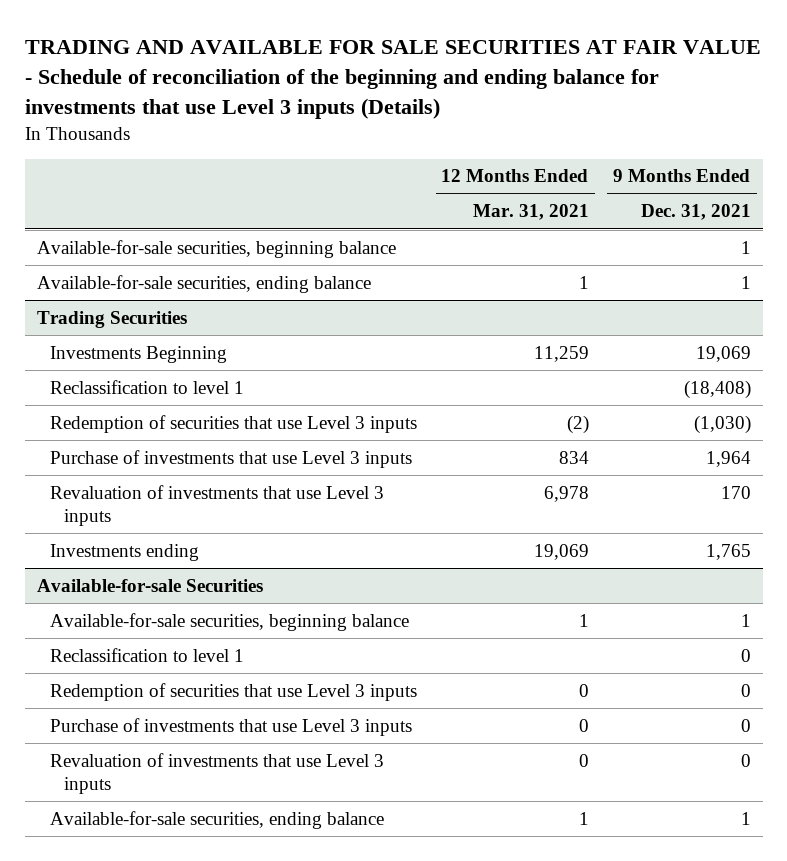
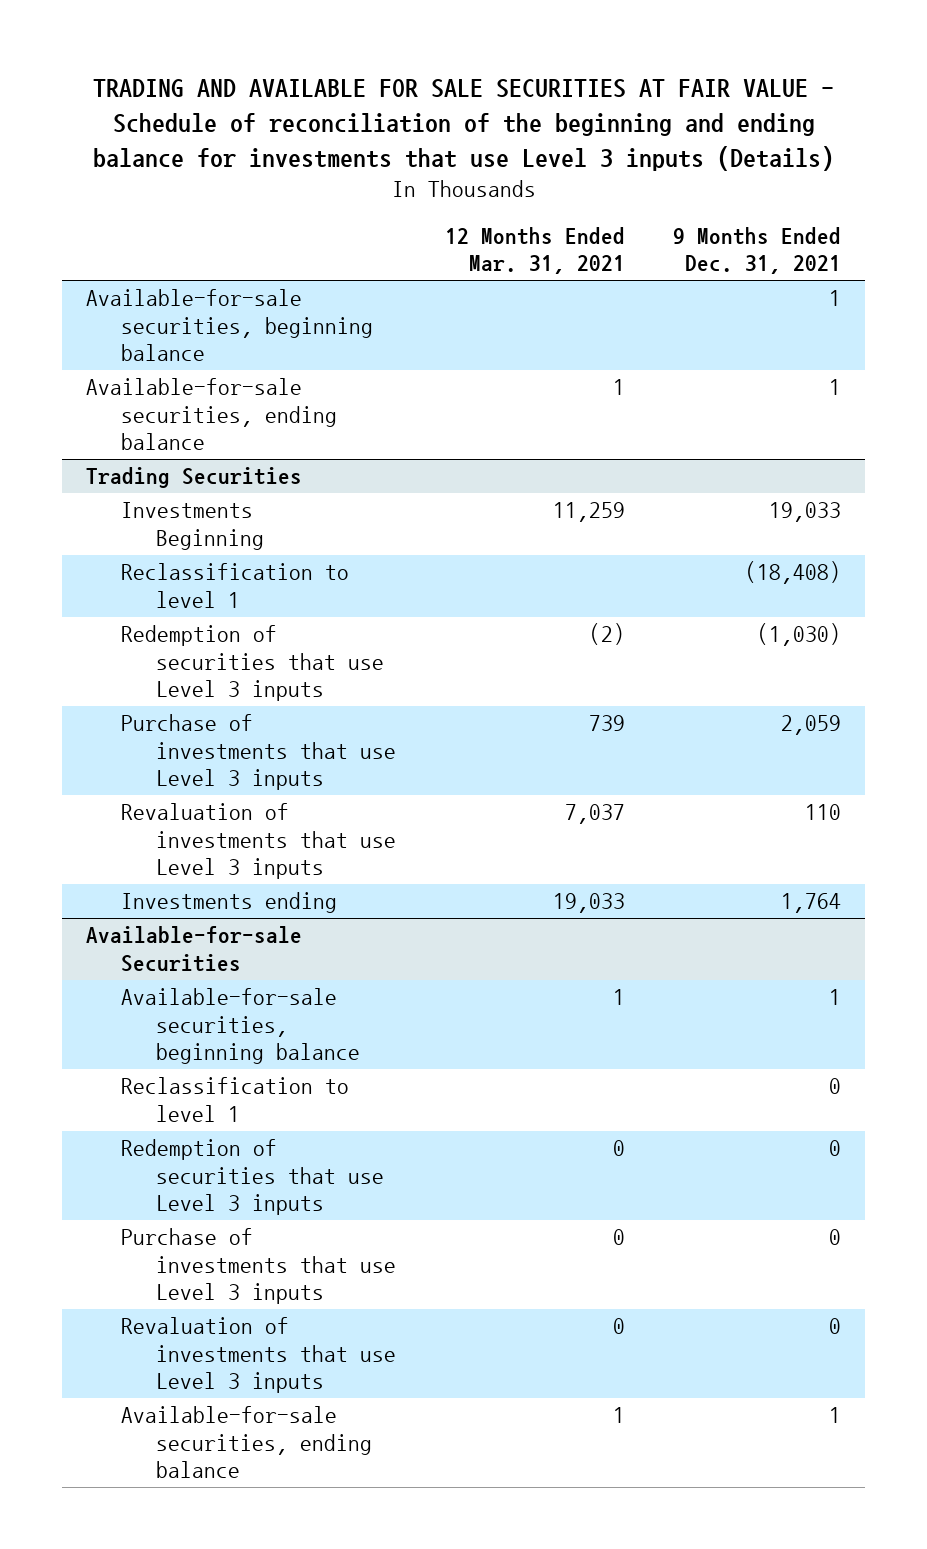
@ Trading Securities
- Investments Beginning | 11,259 | 19,069
+ Investments Beginning | 11,259 | 19,033
- Purchase of investments that use Level 3 inputs | 834 | 1,964
- Revaluation of investments that use Level 3 inputs | 6,978 | 170
- Investments ending | 19,069 | 1,765
+ Purchase of investments that use Level 3 inputs | 739 | 2,059
+ Revaluation of investments that use Level 3 inputs | 7,037 | 110
+ Investments ending | 19,033 | 1,764

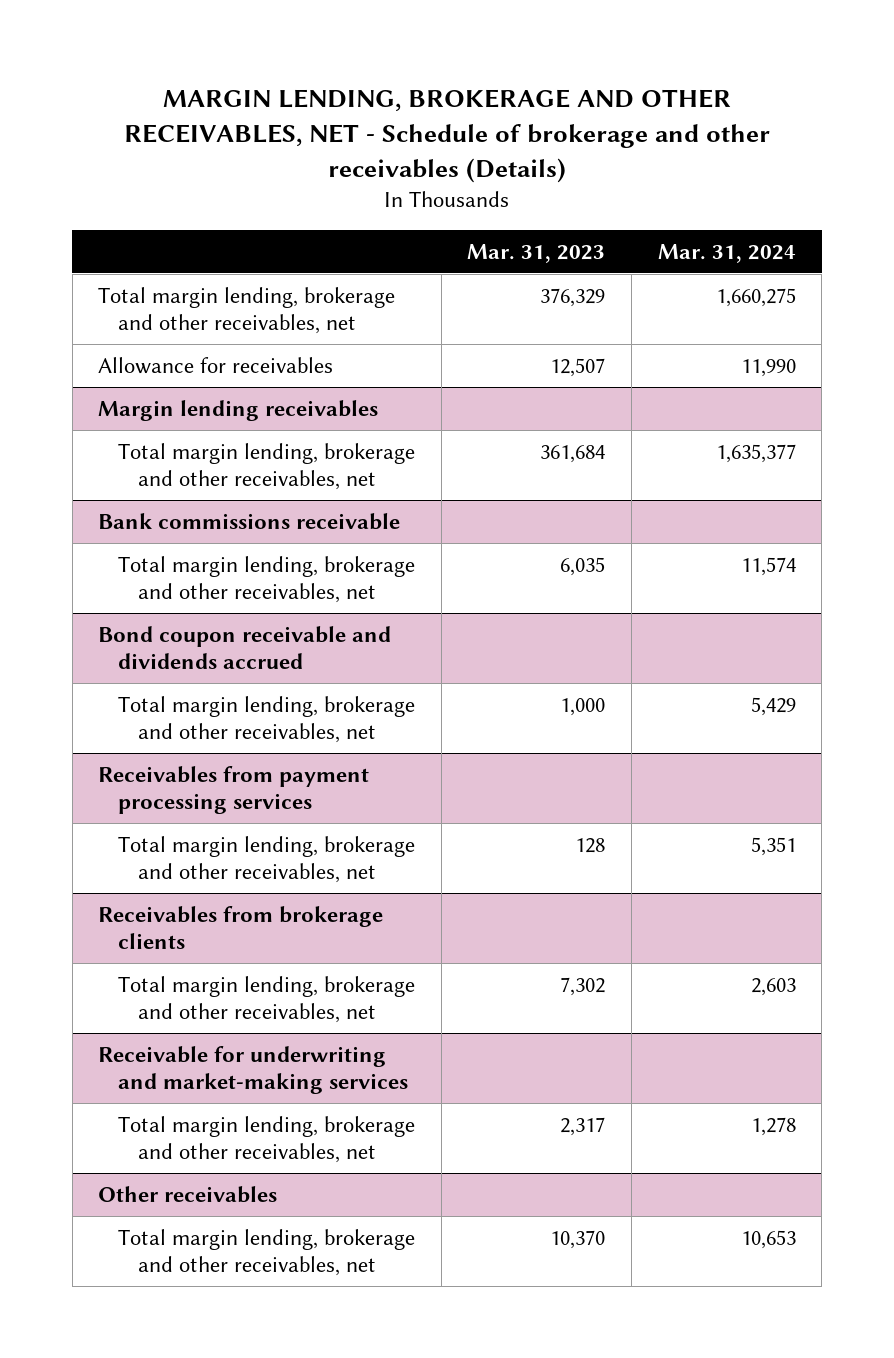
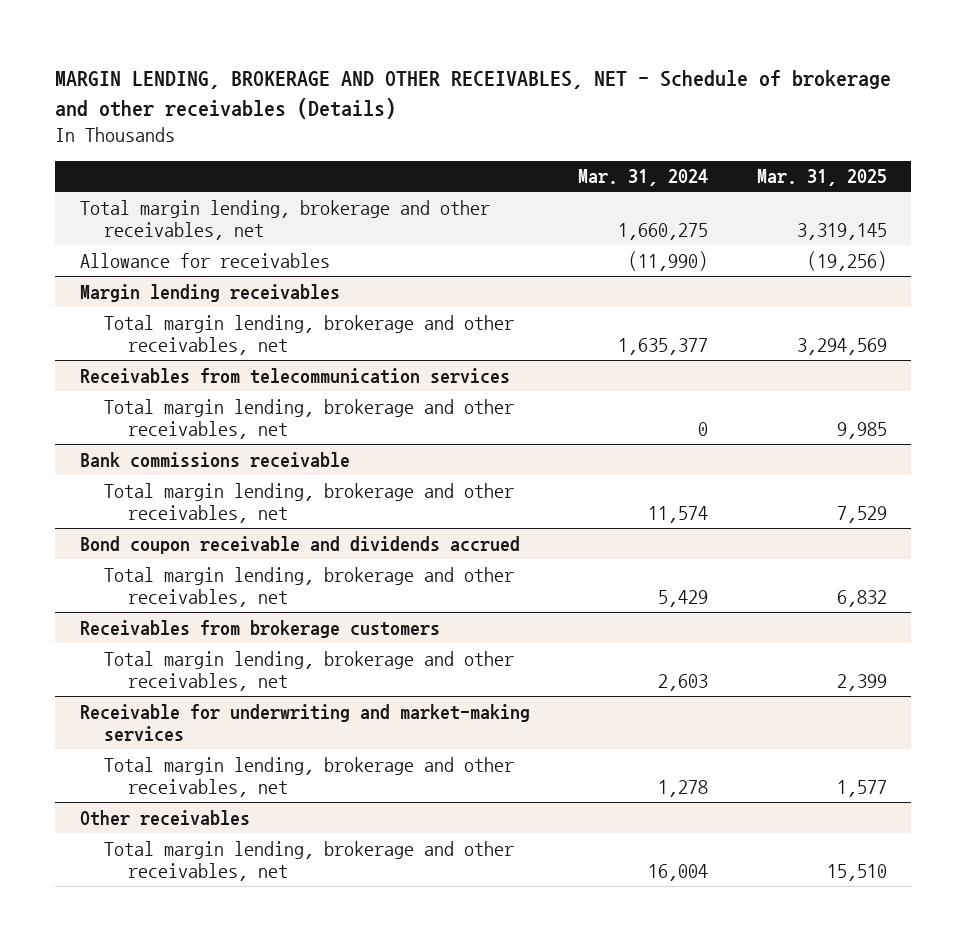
- | Mar. 31, 2023 | Mar. 31, 2024
+ | Mar. 31, 2024 | Mar. 31, 2025
- Allowance for receivables | 12,507 | 11,990
+ Allowance for receivables | (11,990) | (19,256)
+ Receivables from telecommunication services
+ Total margin lending, brokerage and other receivables, net | 0 | 9,985
- Receivables from payment processing services
- Total margin lending, brokerage and other receivables, net | 128 | 5,351
- Receivables from brokerage clients
+ Receivables from brokerage customers
@ Other receivables
- Total margin lending, brokerage and other receivables, net | 10,370 | 10,653
+ Total margin lending, brokerage and other receivables, net | 16,004 | 15,510

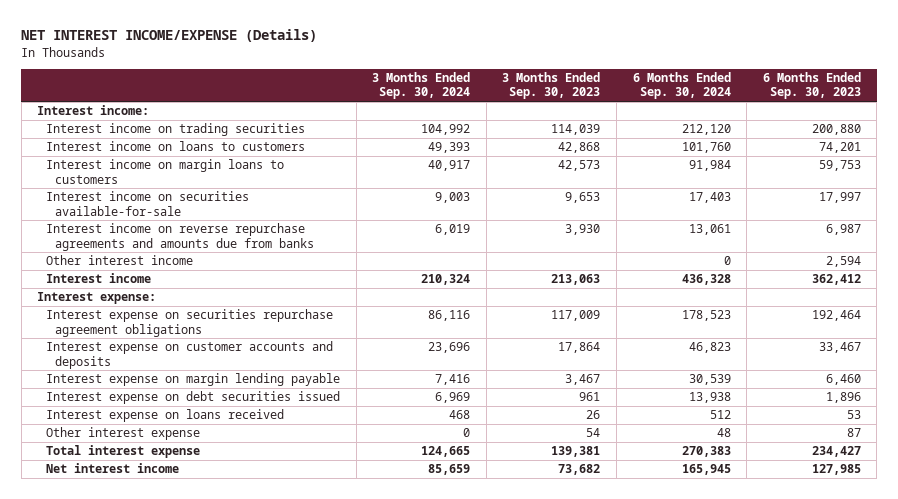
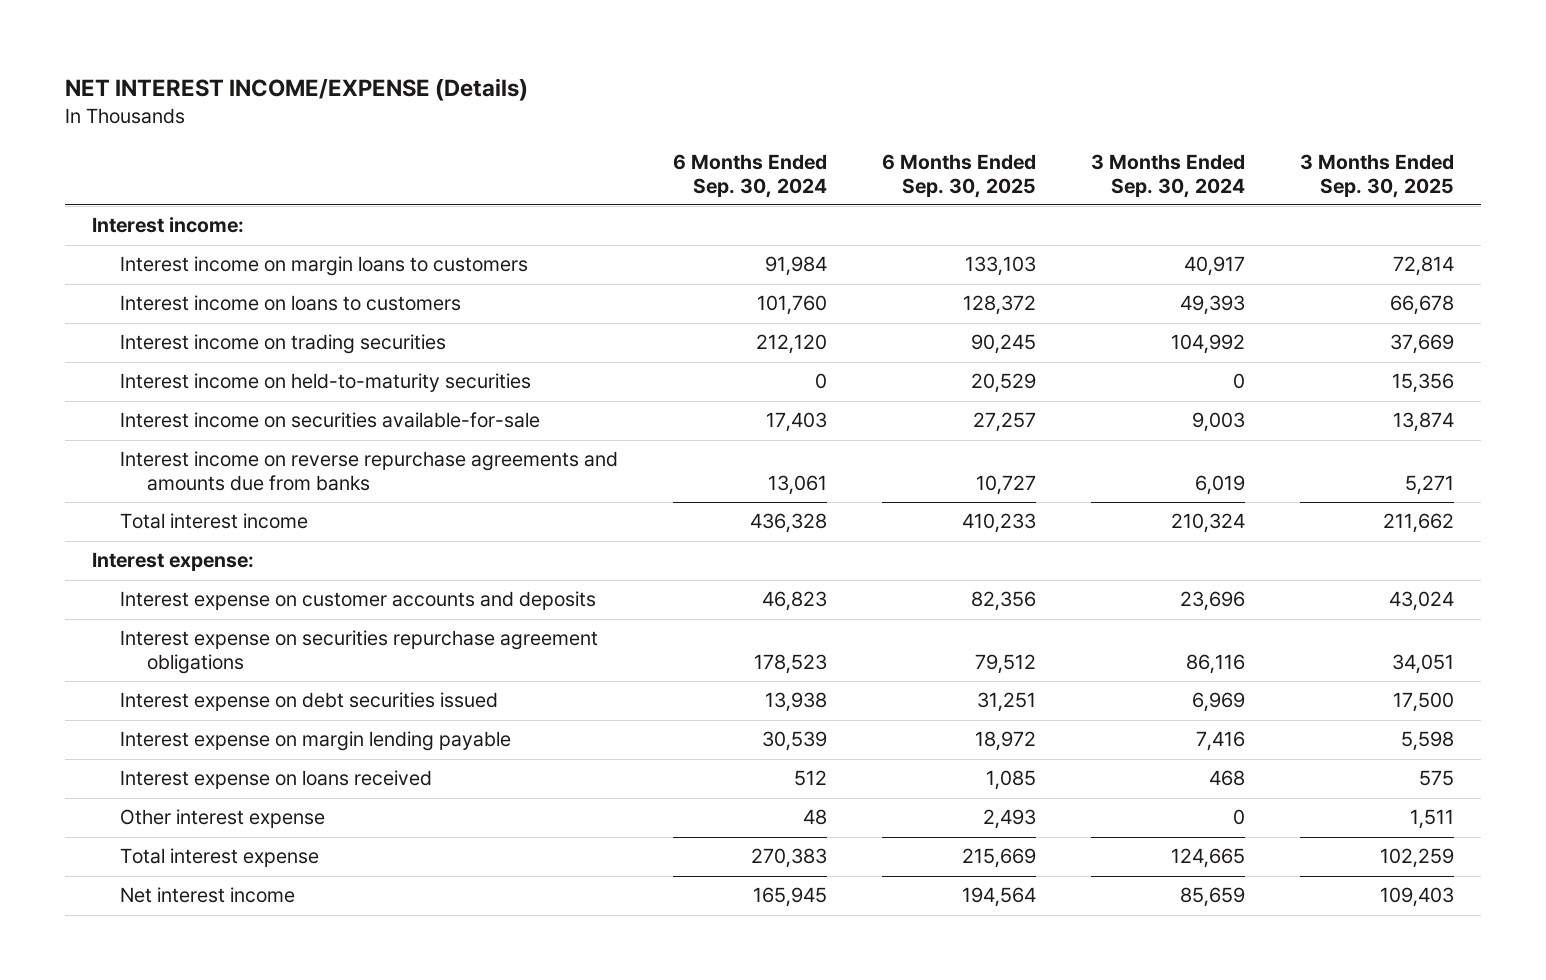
- | 3 Months Ended Sep. 30, 2024 | 3 Months Ended Sep. 30, 2023 | 6 Months Ended Sep. 30, 2024 | 6 Months Ended Sep. 30, 2023
+ | 6 Months Ended Sep. 30, 2024 | 6 Months Ended Sep. 30, 2025 | 3 Months Ended Sep. 30, 2024 | 3 Months Ended Sep. 30, 2025
moved down: Interest income on loans to customers | 101,760 | 128,372 | 49,393 | 66,678
moved down: Interest income on trading securities | 212,120 | 90,245 | 104,992 | 37,669
+ Interest income on held-to-maturity securities | 0 | 20,529 | 0 | 15,356
- Other interest income | | | 0 | 2,594
- Interest income | 210,324 | 213,063 | 436,328 | 362,412
+ Total interest income | 436,328 | 410,233 | 210,324 | 211,662
moved down: Interest expense on securities repurchase agreement obligations | 178,523 | 79,512 | 86,116 | 34,051
moved down: Interest expense on margin lending payable | 30,539 | 18,972 | 7,416 | 5,598

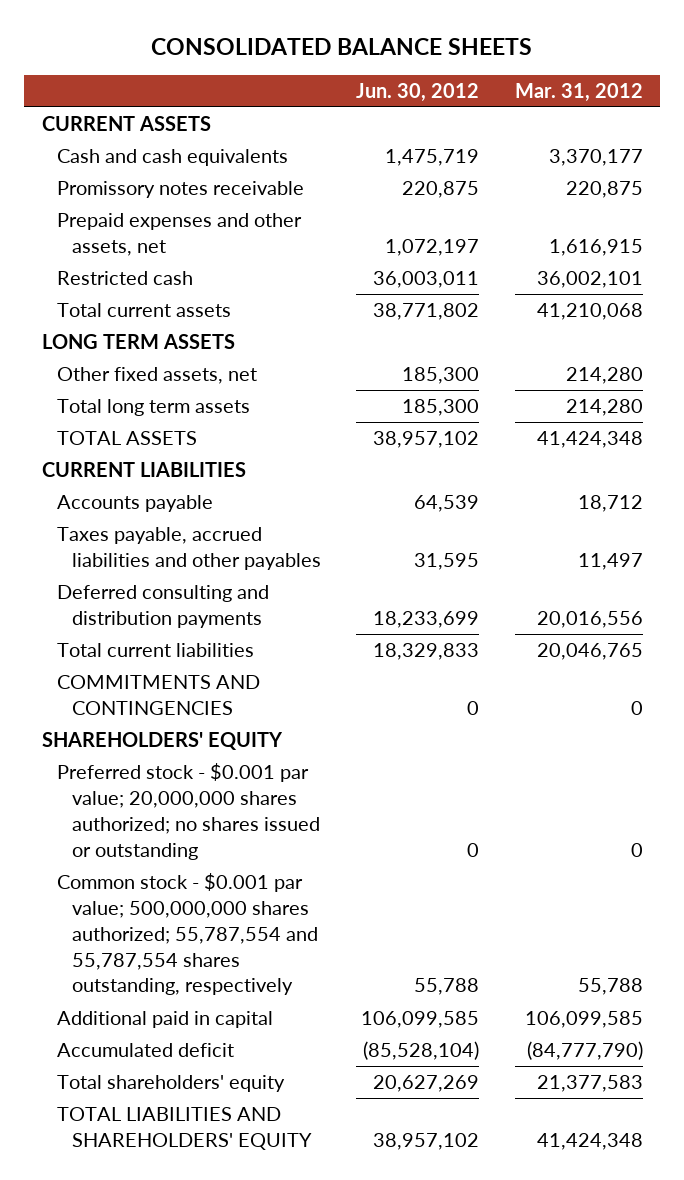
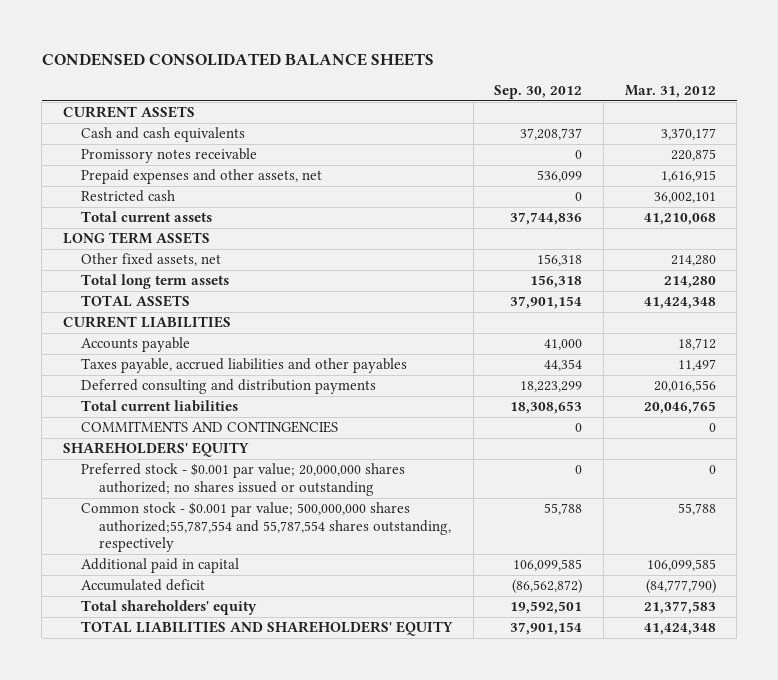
- CONSOLIDATED BALANCE SHEETS
+ CONDENSED CONSOLIDATED BALANCE SHEETS
- | Jun. 30, 2012 | Mar. 31, 2012
+ | Sep. 30, 2012 | Mar. 31, 2012
- Common stock - $0.001 par value; 500,000,000 shares authorized; 55,787,554 and 55,787,554 shares outstanding, respectively | 55,788 | 55,788
+ Common stock - $0.001 par value; 500,000,000 shares authorized;55,787,554 and 55,787,554 shares outstanding, respectively | 55,788 | 55,788

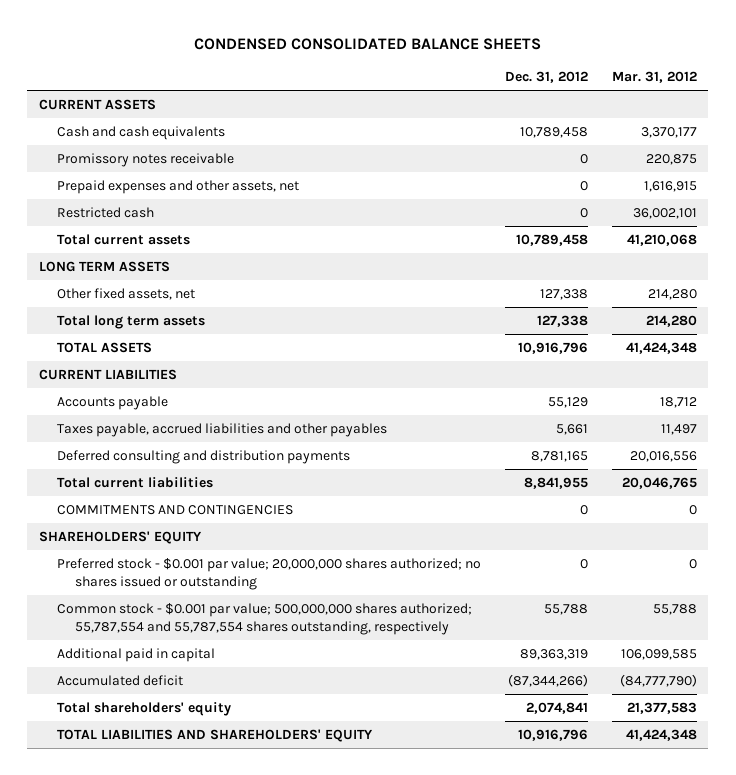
- | Sep. 30, 2012 | Mar. 31, 2012
+ | Dec. 31, 2012 | Mar. 31, 2012
- Common stock - $0.001 par value; 500,000,000 shares authorized;55,787,554 and 55,787,554 shares outstanding, respectively | 55,788 | 55,788
+ Common stock - $0.001 par value; 500,000,000 shares authorized; 55,787,554 and 55,787,554 shares outstanding, respectively | 55,788 | 55,788

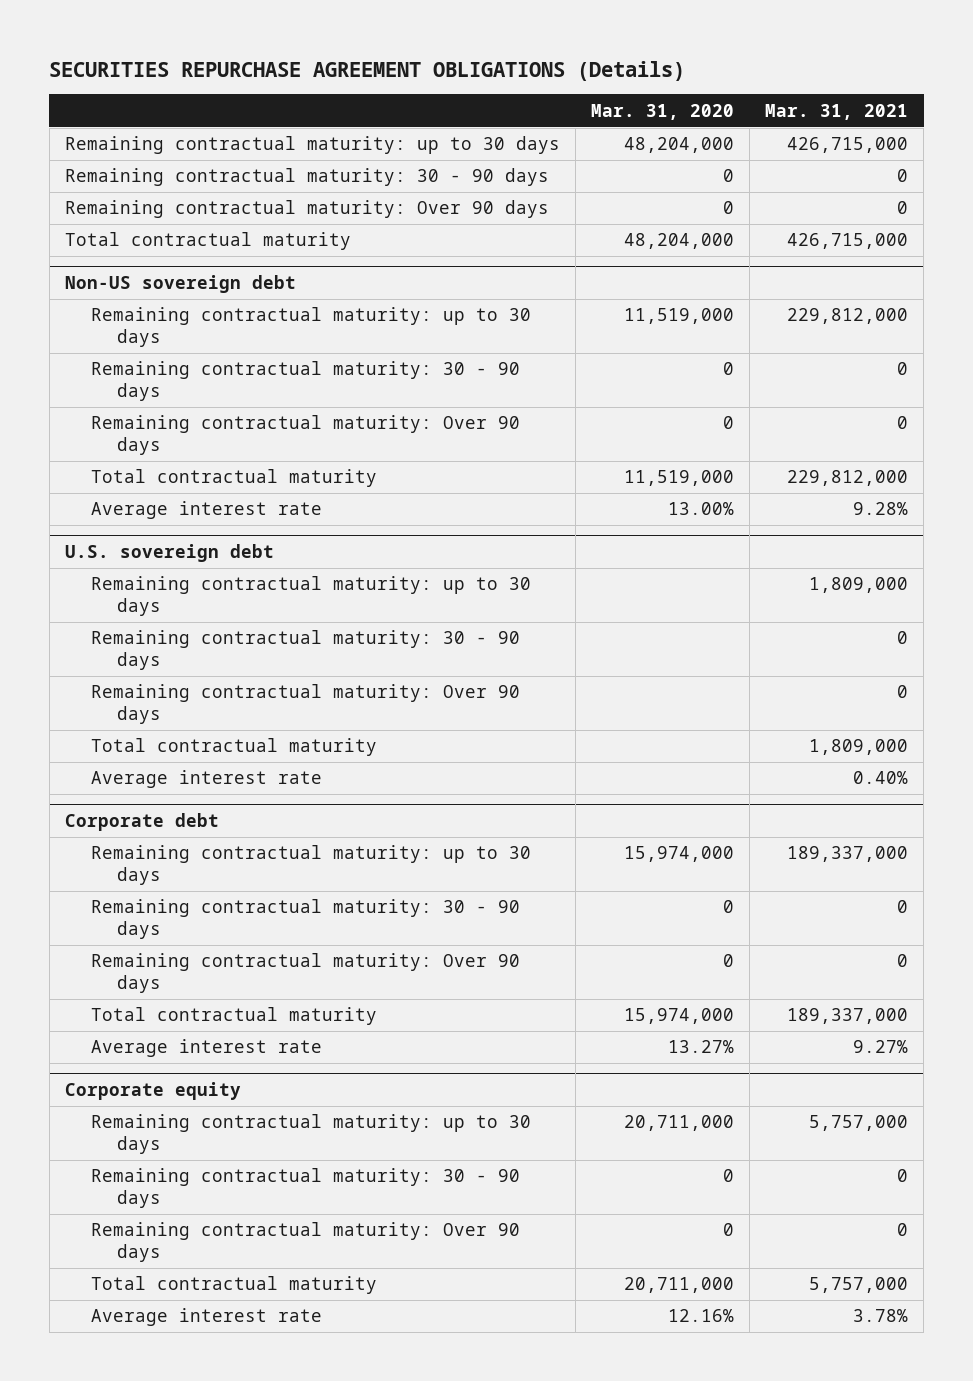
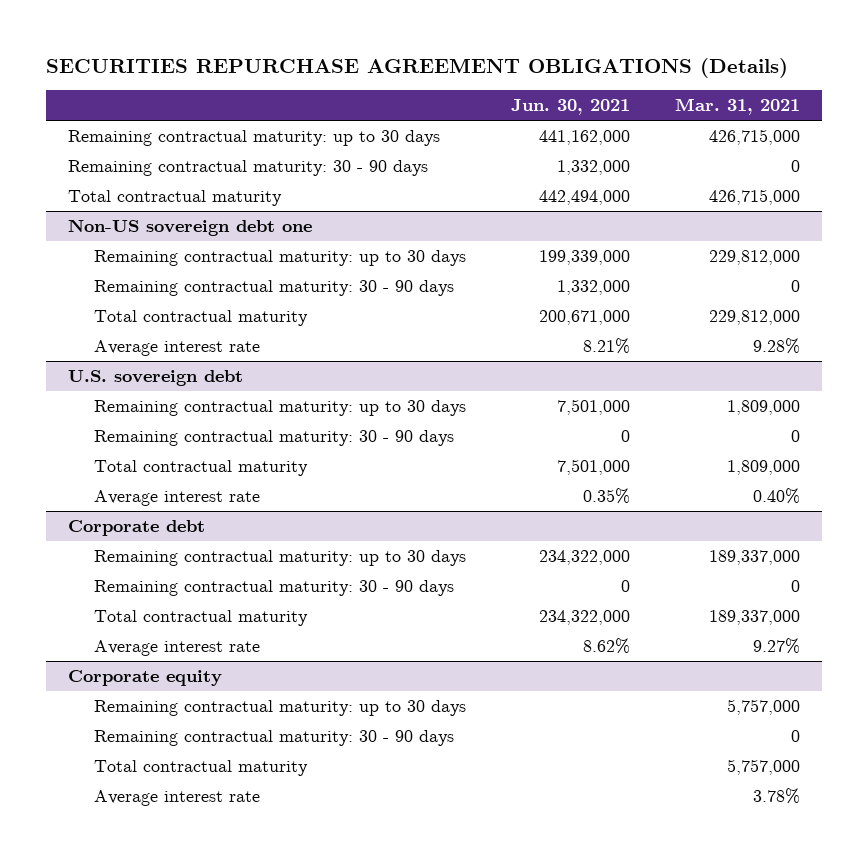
- | Mar. 31, 2020 | Mar. 31, 2021
+ | Jun. 30, 2021 | Mar. 31, 2021
- Remaining contractual maturity: Over 90 days | 0 | 0
- Non-US sovereign debt
+ Non-US sovereign debt one
- Remaining contractual maturity: Over 90 days | 0 | 0
@ U.S. sovereign debt
- Remaining contractual maturity: Over 90 days | | 0
@ Corporate debt
- Remaining contractual maturity: Over 90 days | 0 | 0
@ Corporate equity
- Remaining contractual maturity: Over 90 days | 0 | 0

